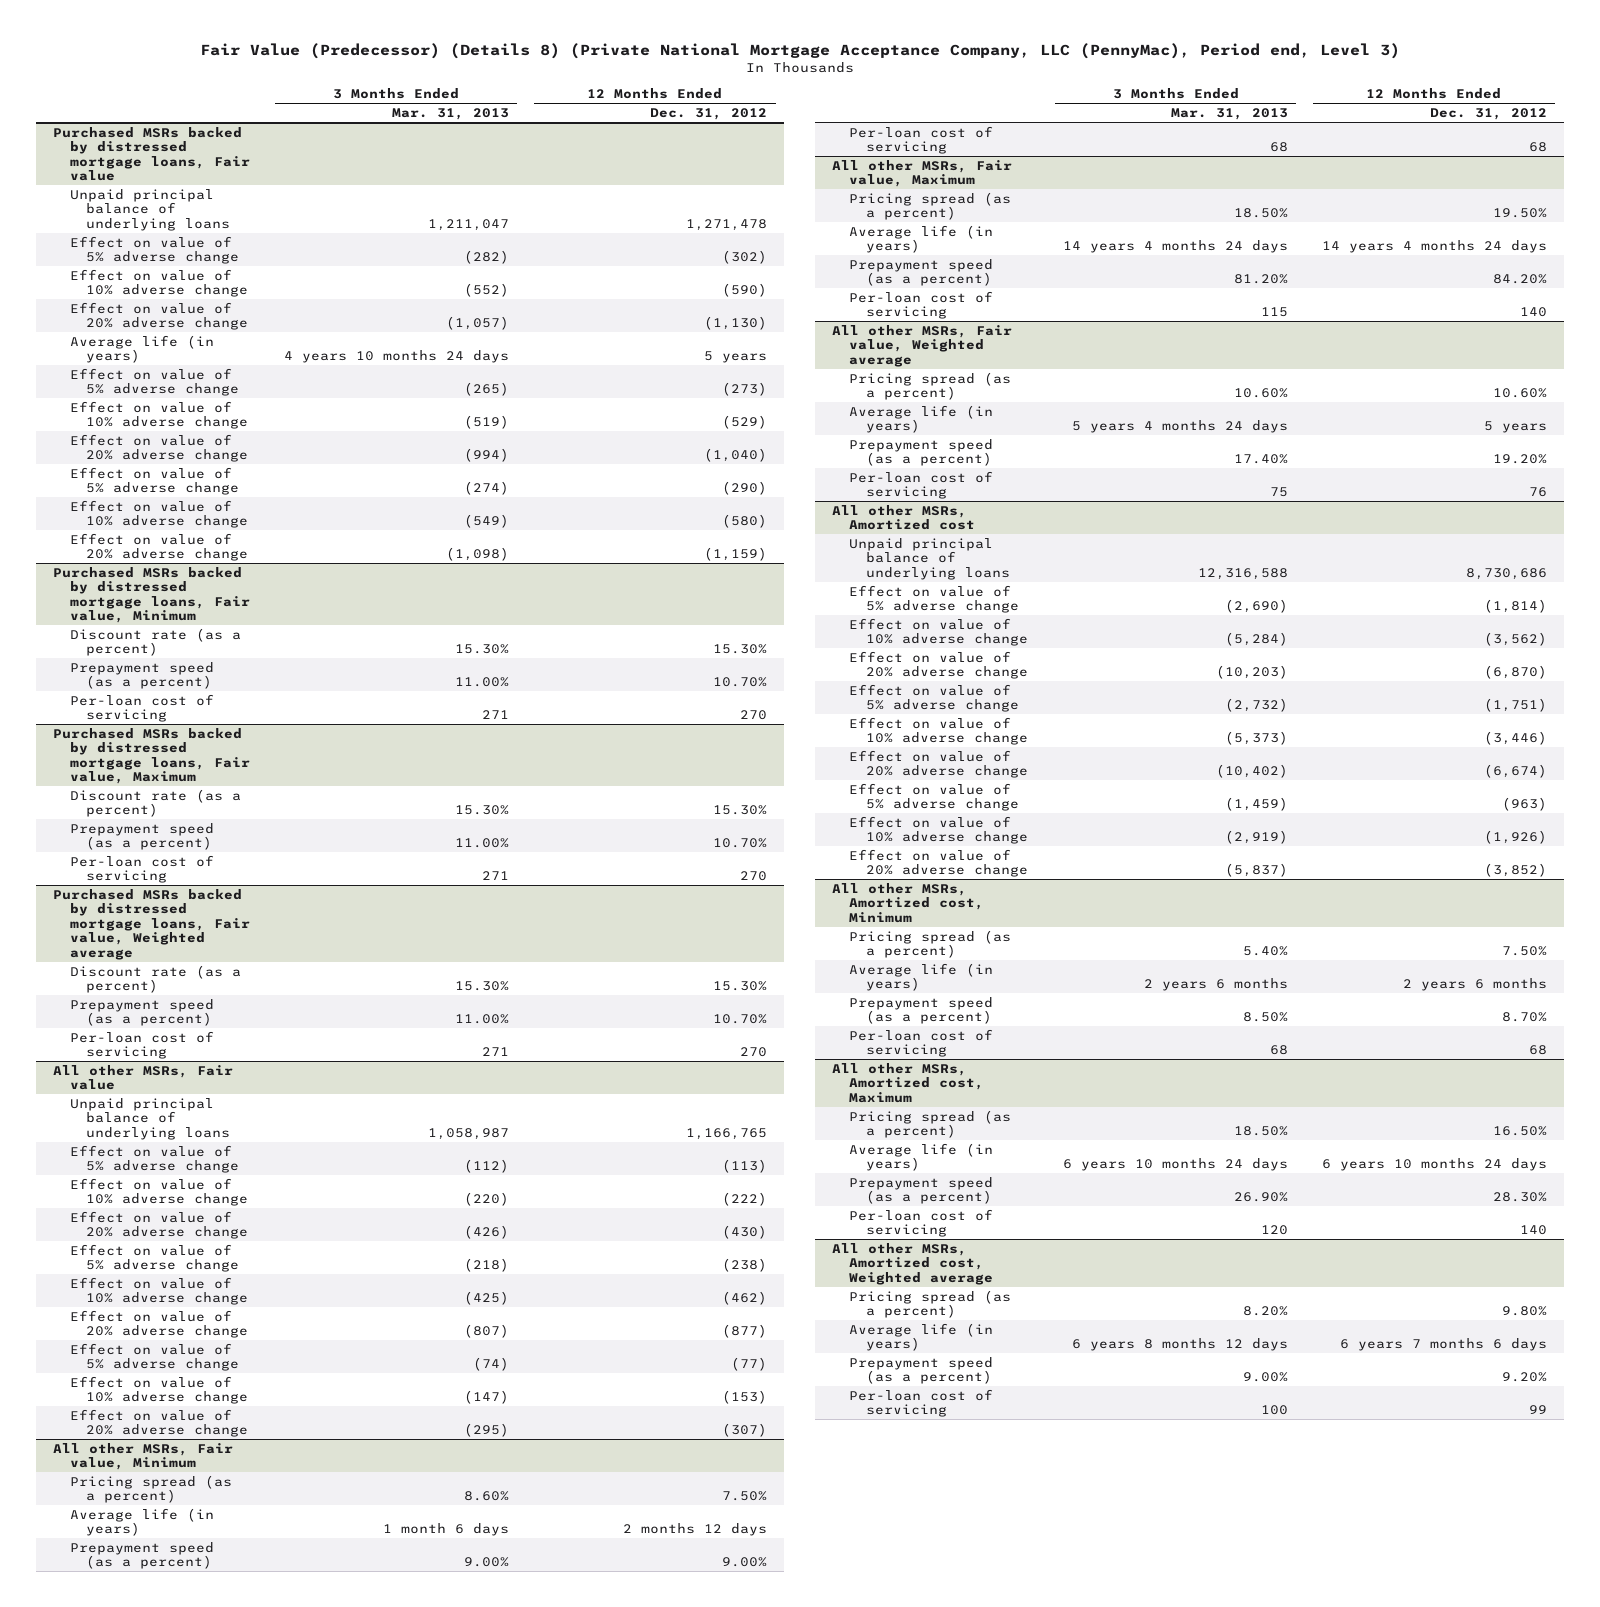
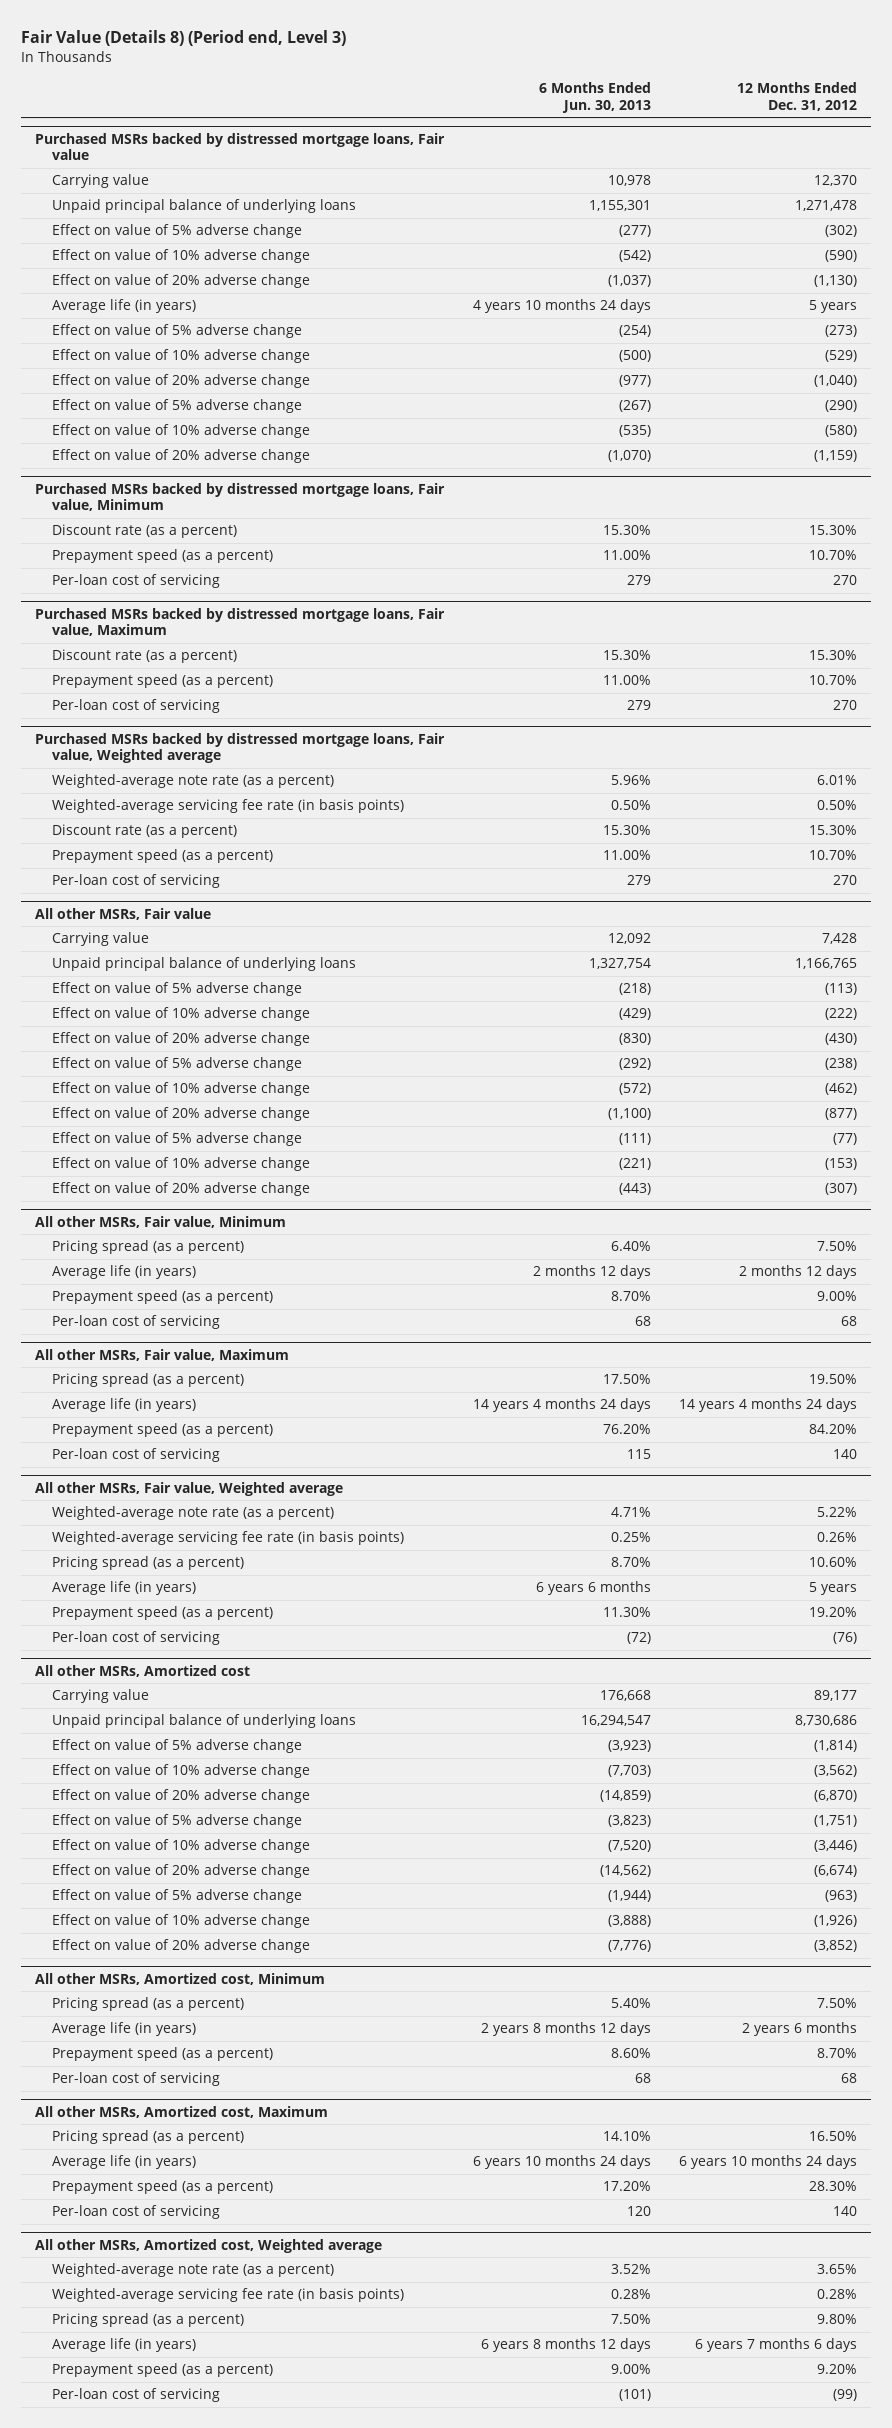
- Fair Value (Predecessor) (Details 8) (Private National Mortgage Acceptance Company, LLC (PennyMac), Period end, Level 3)
+ Fair Value (Details 8) (Period end, Level 3)
- | 3 Months Ended Mar. 31, 2013 | 12 Months Ended Dec. 31, 2012
+ | 6 Months Ended Jun. 30, 2013 | 12 Months Ended Dec. 31, 2012
@ Purchased MSRs backed by distressed mortgage loans, Fair value
+ Carrying value | 10,978 | 12,370
@ Purchased MSRs backed by distressed mortgage loans, Fair value, Weighted average
+ Weighted-average note rate (as a percent) | 5.96% | 6.01%
+ Weighted-average servicing fee rate (in basis points) | 0.50% | 0.50%
@ All other MSRs, Fair value
+ Carrying value | 12,092 | 7,428
@ All other MSRs, Fair value, Weighted average
+ Weighted-average note rate (as a percent) | 4.71% | 5.22%
+ Weighted-average servicing fee rate (in basis points) | 0.25% | 0.26%
- Per-loan cost of servicing | 75 | 76
+ Per-loan cost of servicing | (72) | (76)
@ All other MSRs, Amortized cost
+ Carrying value | 176,668 | 89,177
@ All other MSRs, Amortized cost, Weighted average
+ Weighted-average note rate (as a percent) | 3.52% | 3.65%
+ Weighted-average servicing fee rate (in basis points) | 0.28% | 0.28%
- Per-loan cost of servicing | 100 | 99
+ Per-loan cost of servicing | (101) | (99)

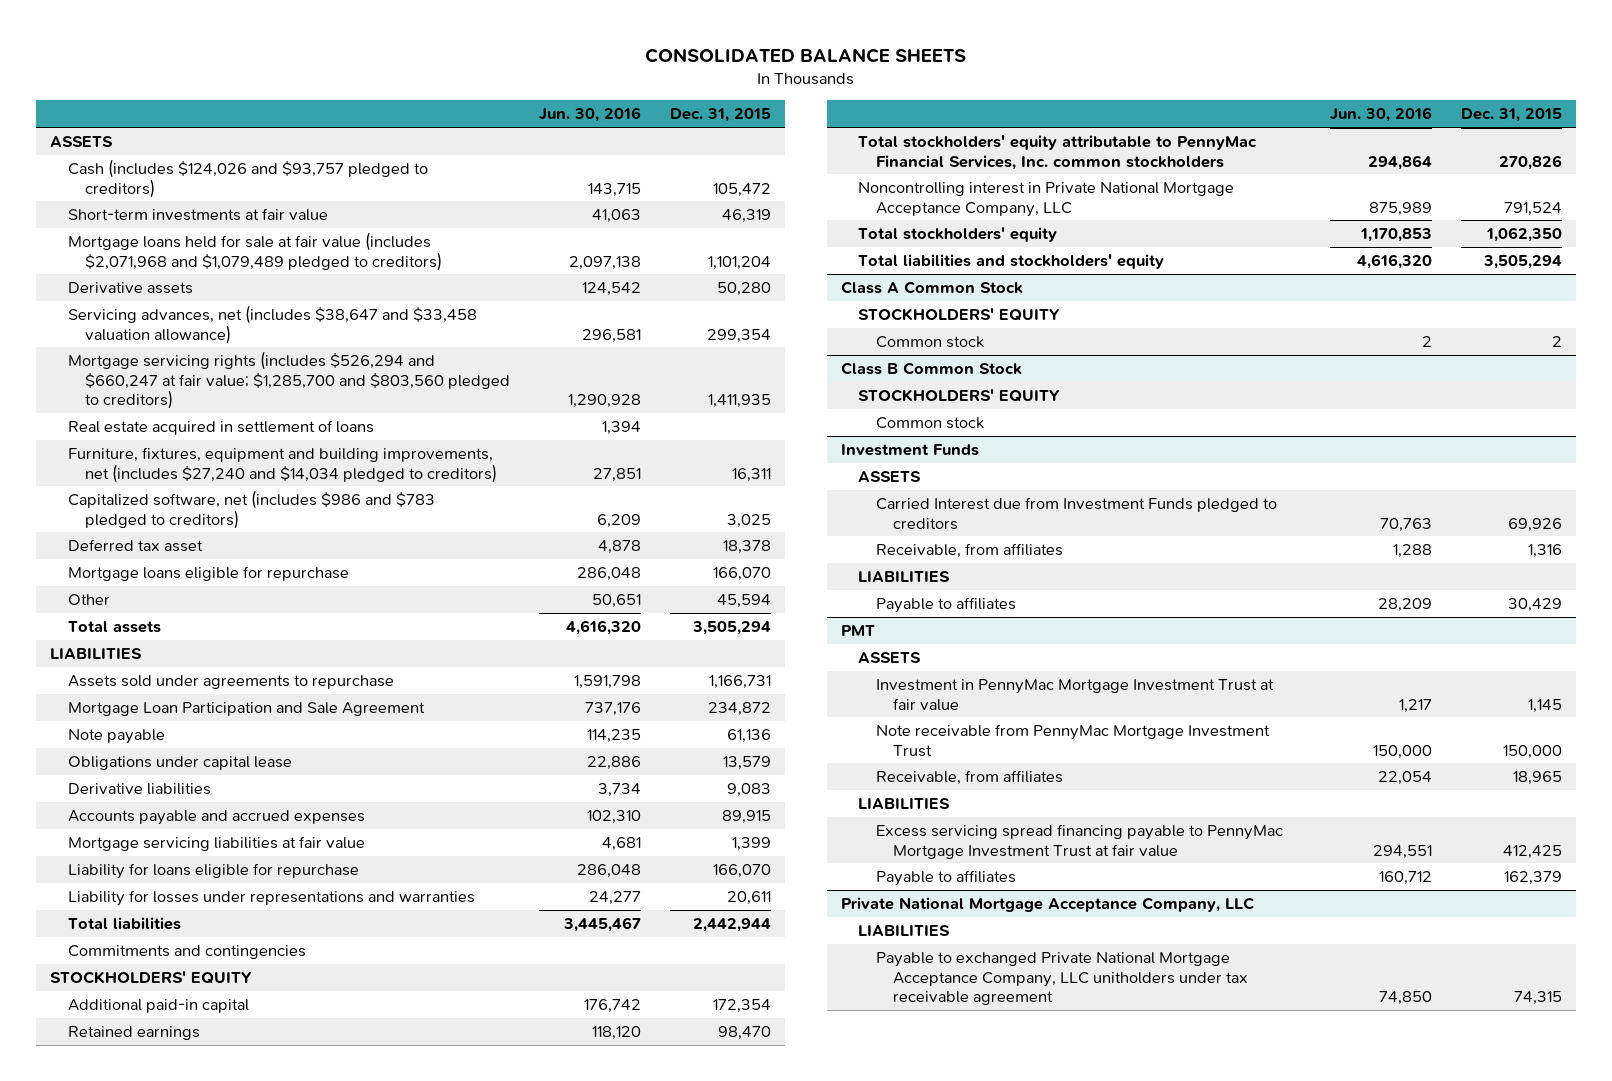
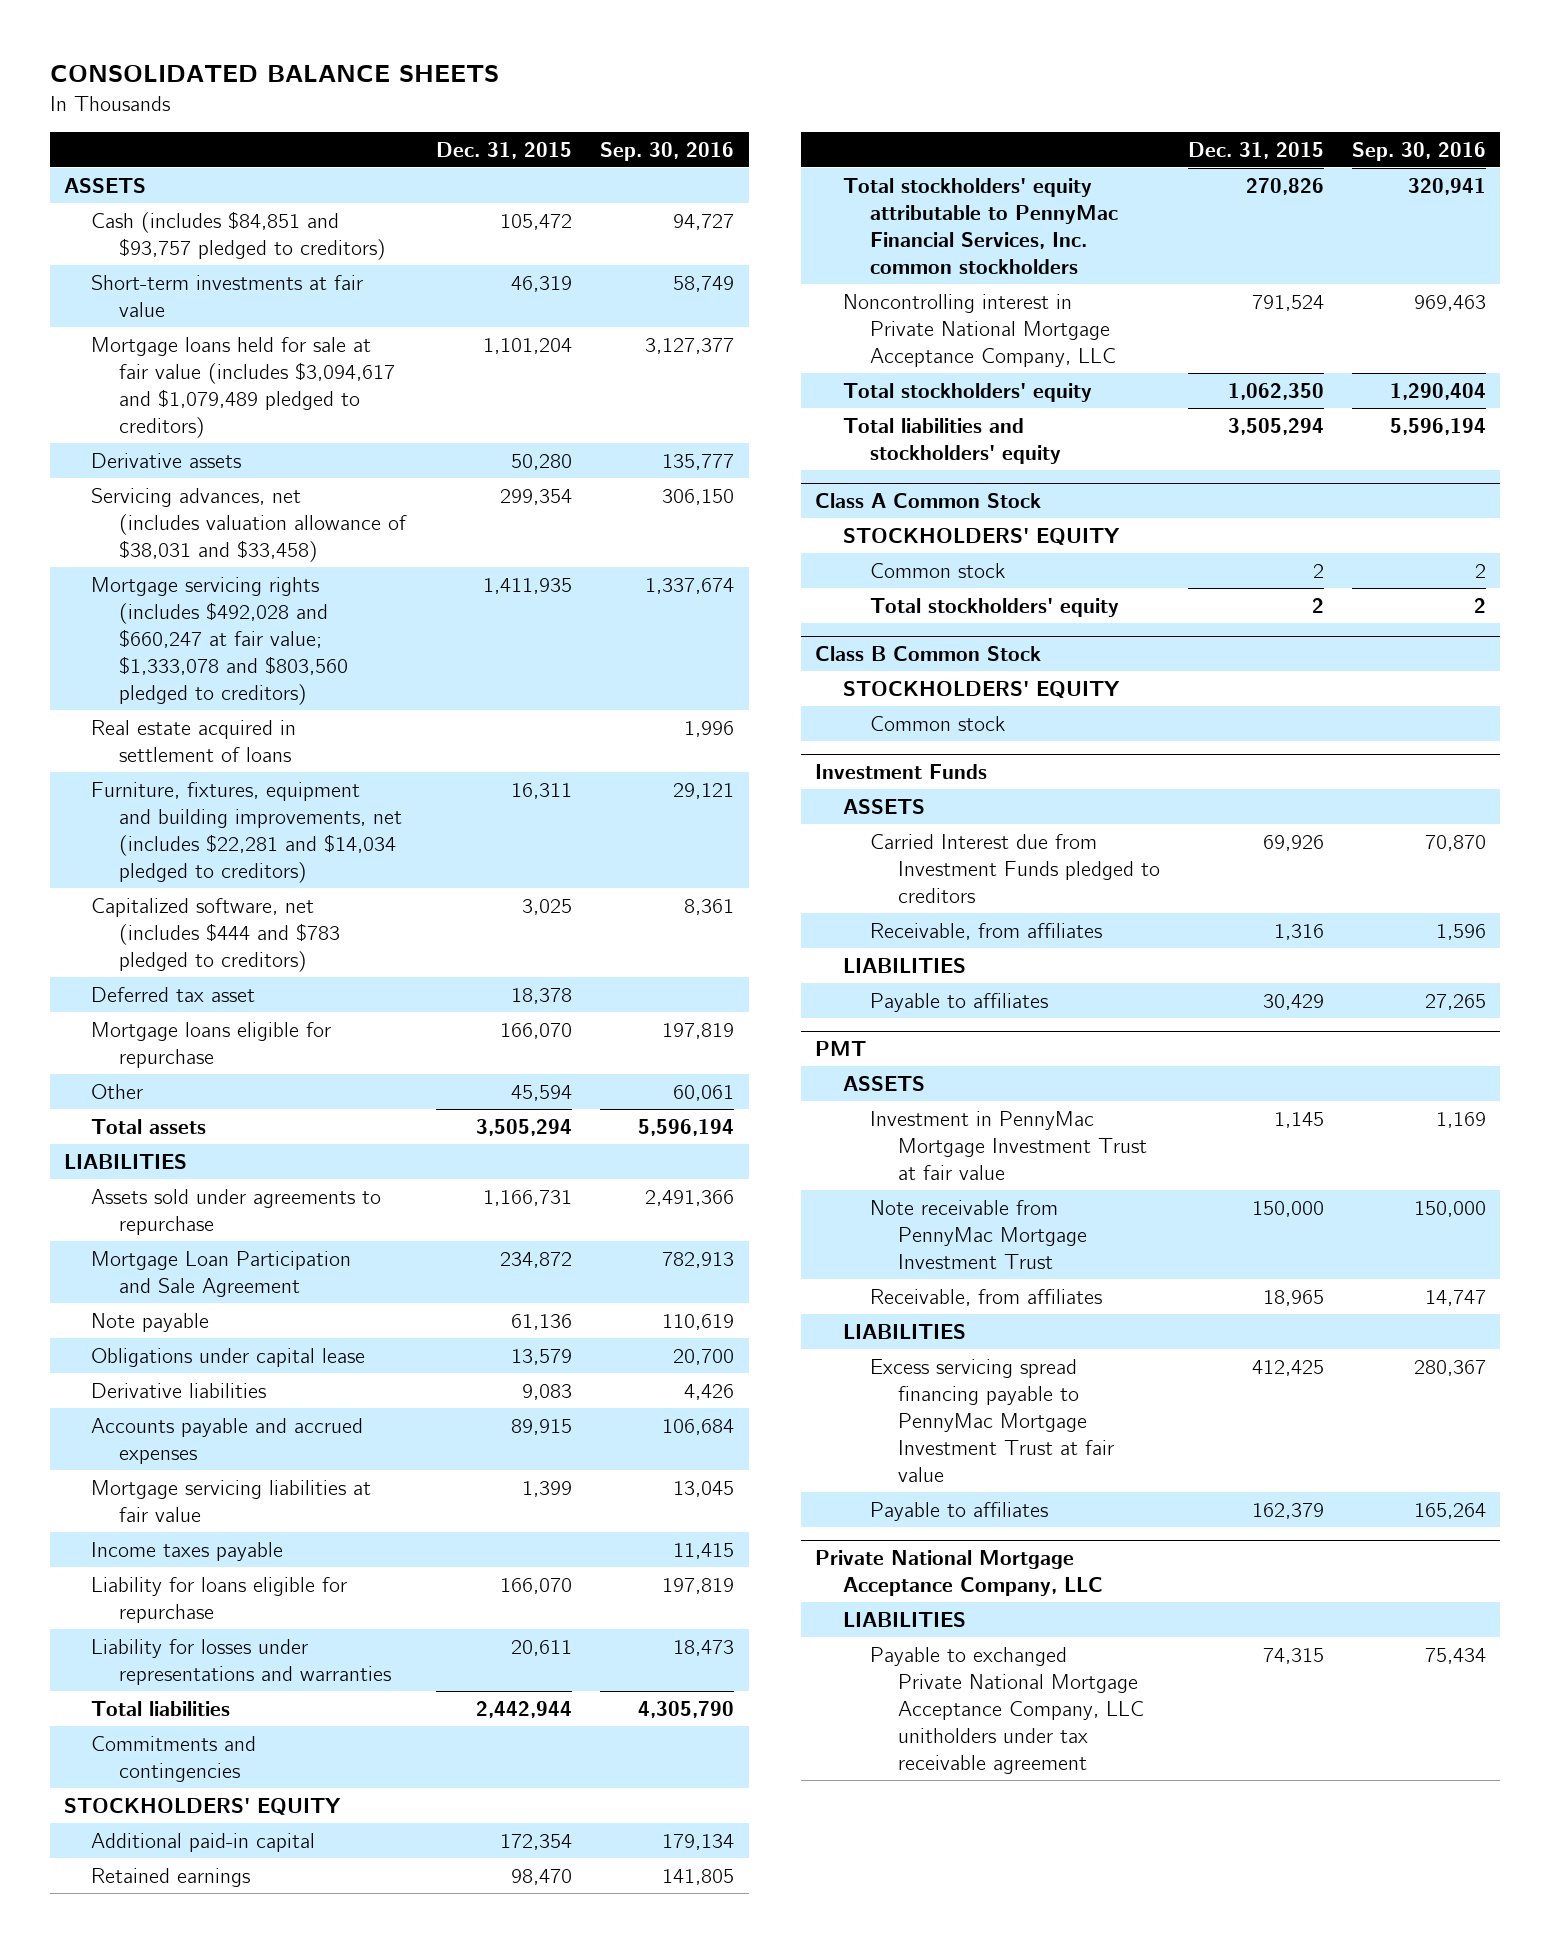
- | Jun. 30, 2016 | Dec. 31, 2015
+ | Dec. 31, 2015 | Sep. 30, 2016
- Cash (includes $124,026 and $93,757 pledged to creditors) | 143,715 | 105,472
+ Cash (includes $84,851 and $93,757 pledged to creditors) | 105,472 | 94,727
- Mortgage loans held for sale at fair value (includes $2,071,968 and $1,079,489 pledged to creditors) | 2,097,138 | 1,101,204
+ Mortgage loans held for sale at fair value (includes $3,094,617 and $1,079,489 pledged to creditors) | 1,101,204 | 3,127,377
- Servicing advances, net (includes $38,647 and $33,458 valuation allowance) | 296,581 | 299,354
- Mortgage servicing rights (includes $526,294 and $660,247 at fair value; $1,285,700 and $803,560 pledged to creditors) | 1,290,928 | 1,411,935
+ Servicing advances, net (includes valuation allowance of $38,031 and $33,458) | 299,354 | 306,150
+ Mortgage servicing rights (includes $492,028 and $660,247 at fair value; $1,333,078 and $803,560 pledged to creditors) | 1,411,935 | 1,337,674
- Furniture, fixtures, equipment and building improvements, net (includes $27,240 and $14,034 pledged to creditors) | 27,851 | 16,311
- Capitalized software, net (includes $986 and $783 pledged to creditors) | 6,209 | 3,025
+ Furniture, fixtures, equipment and building improvements, net (includes $22,281 and $14,034 pledged to creditors) | 16,311 | 29,121
+ Capitalized software, net (includes $444 and $783 pledged to creditors) | 3,025 | 8,361
+ Income taxes payable | | 11,415
@ Class A Common Stock
+ Total stockholders' equity | 2 | 2

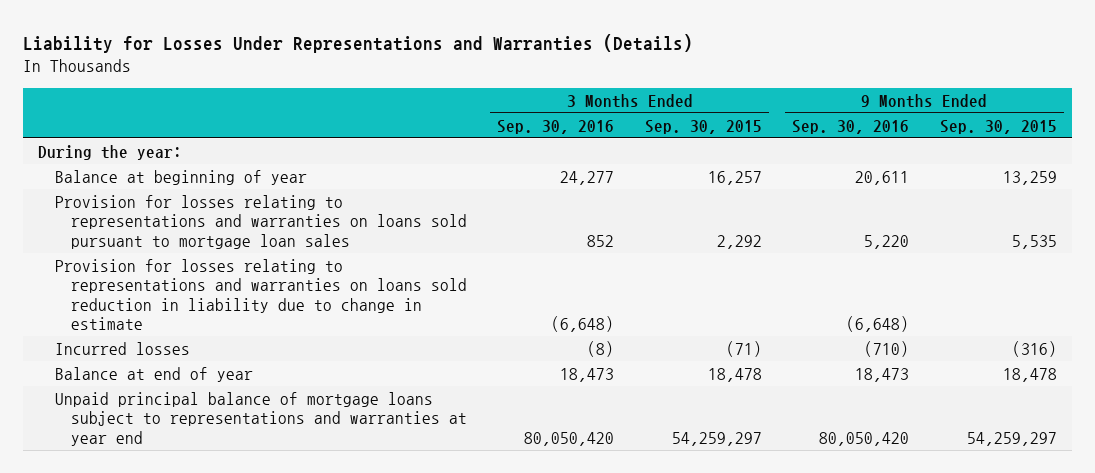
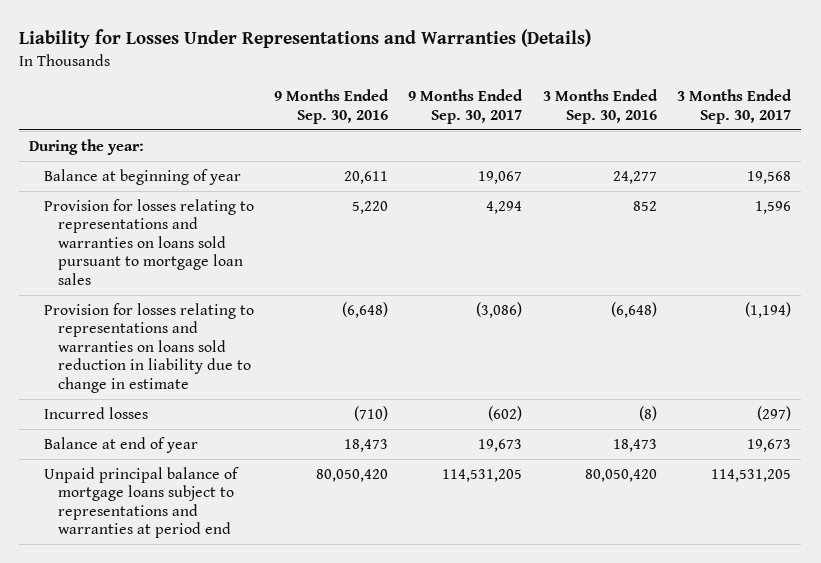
- | 3 Months Ended Sep. 30, 2016 | 3 Months Ended Sep. 30, 2015 | 9 Months Ended Sep. 30, 2016 | 9 Months Ended Sep. 30, 2015
+ | 9 Months Ended Sep. 30, 2016 | 9 Months Ended Sep. 30, 2017 | 3 Months Ended Sep. 30, 2016 | 3 Months Ended Sep. 30, 2017
- Unpaid principal balance of mortgage loans subject to representations and warranties at year end | 80,050,420 | 54,259,297 | 80,050,420 | 54,259,297
+ Unpaid principal balance of mortgage loans subject to representations and warranties at period end | 80,050,420 | 114,531,205 | 80,050,420 | 114,531,205

